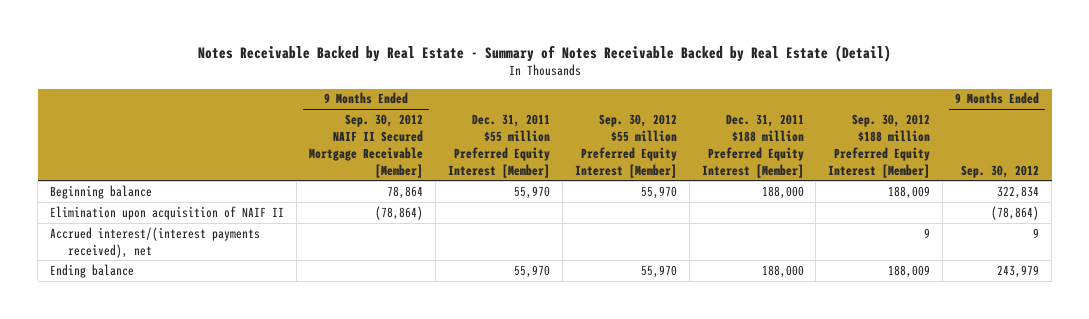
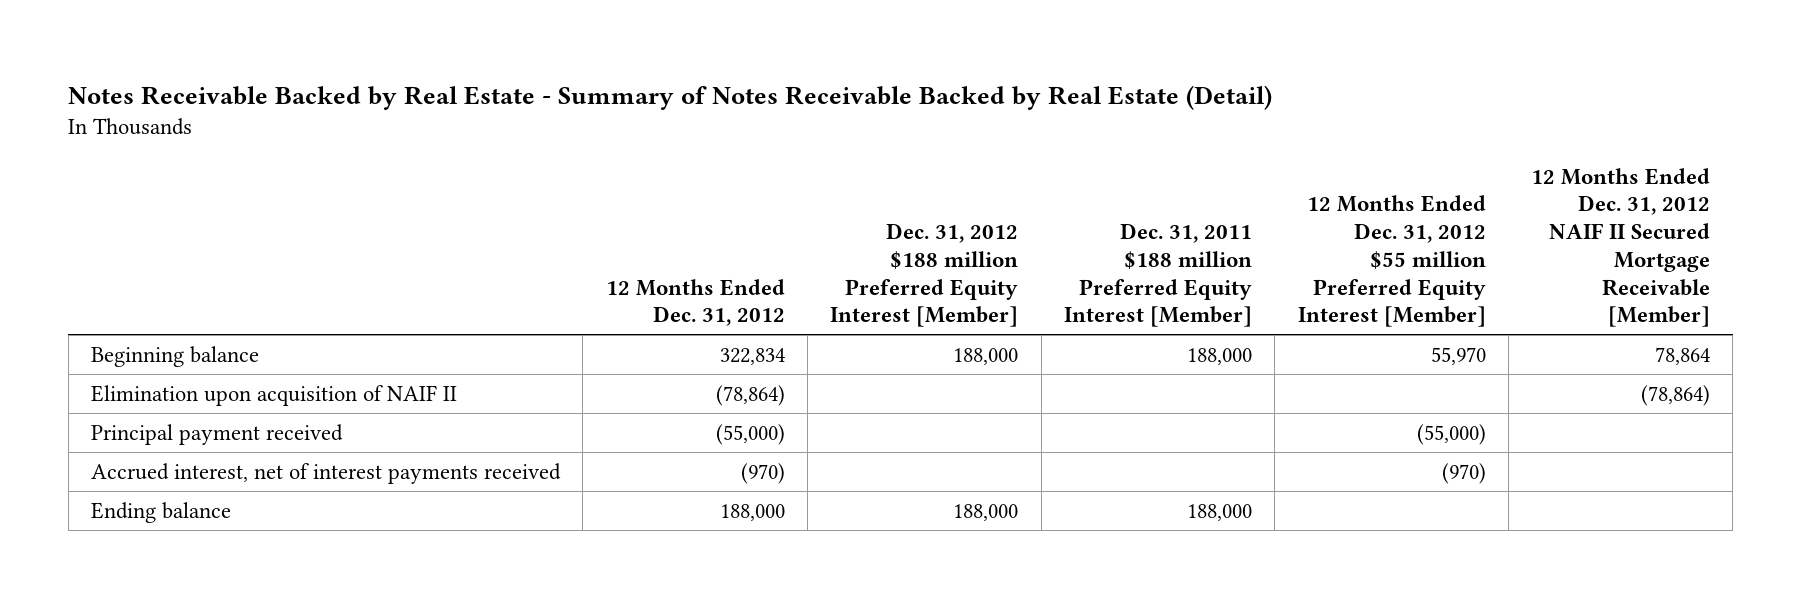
- | 9 Months Ended Sep. 30, 2012 NAIF II Secured Mortgage Receivable [Member] | Dec. 31, 2011 $55 million Preferred Equity Interest [Member] | Sep. 30, 2012 $55 million Preferred Equity Interest [Member] | Dec. 31, 2011 $188 million Preferred Equity Interest [Member] | Sep. 30, 2012 $188 million Preferred Equity Interest [Member] | 9 Months Ended Sep. 30, 2012
+ | 12 Months Ended Dec. 31, 2012 | Dec. 31, 2012 $188 million Preferred Equity Interest [Member] | Dec. 31, 2011 $188 million Preferred Equity Interest [Member] | 12 Months Ended Dec. 31, 2012 $55 million Preferred Equity Interest [Member] | 12 Months Ended Dec. 31, 2012 NAIF II Secured Mortgage Receivable [Member]
- Accrued interest/(interest payments received), net | | | | | 9 | 9
+ Principal payment received | (55,000) | | | (55,000) |
+ Accrued interest, net of interest payments received | (970) | | | (970) |

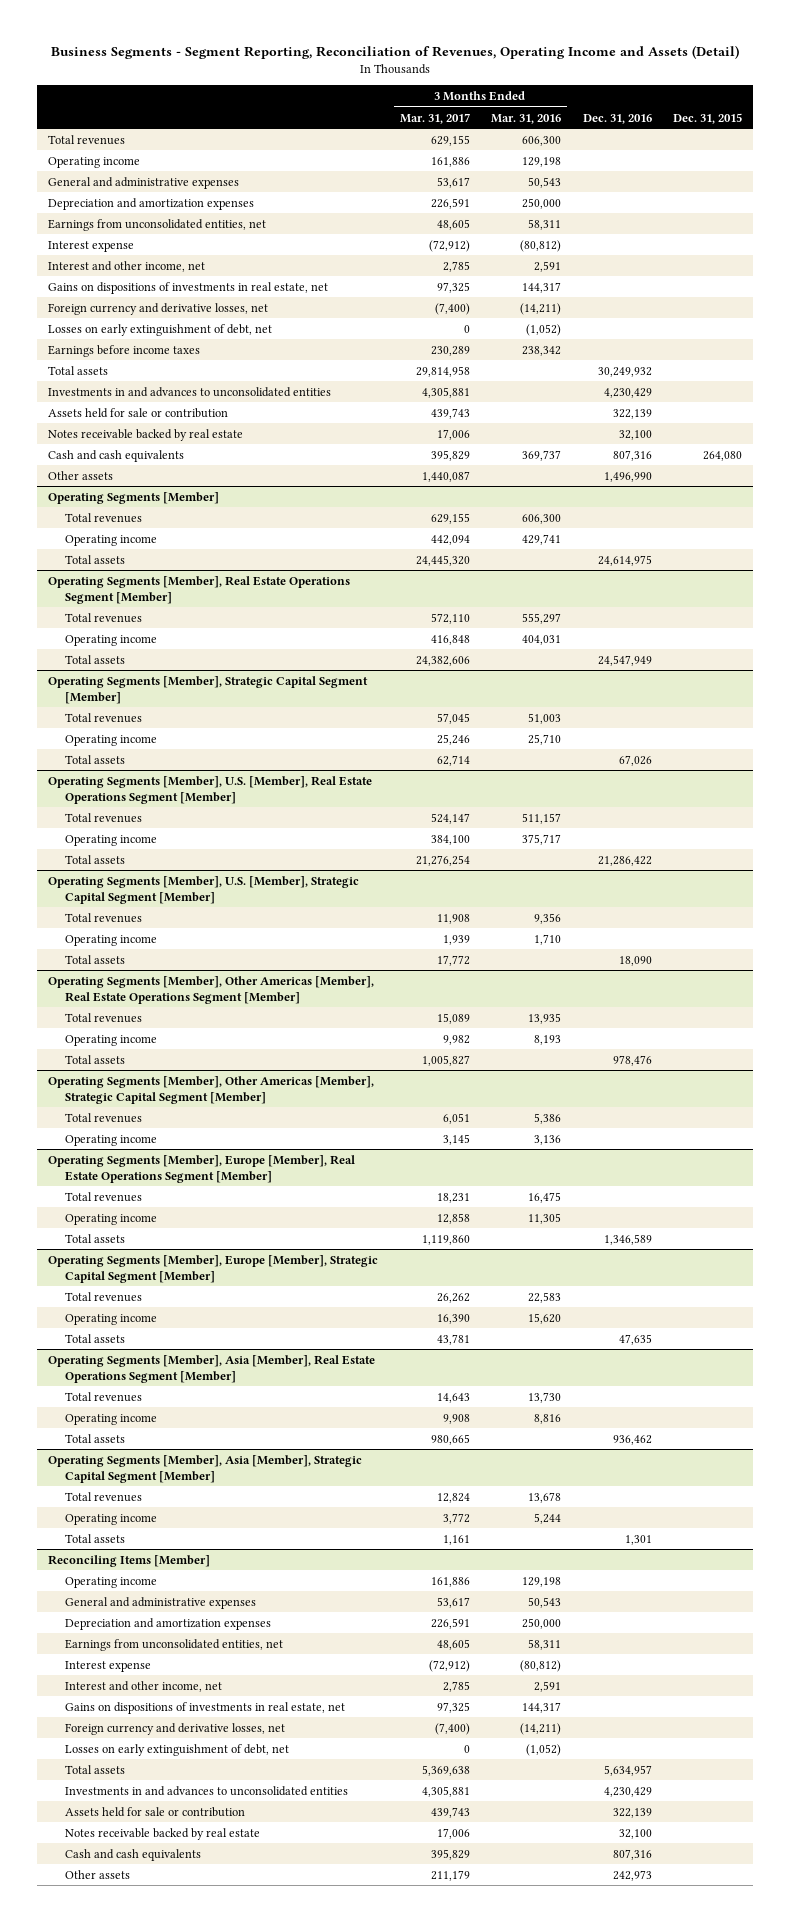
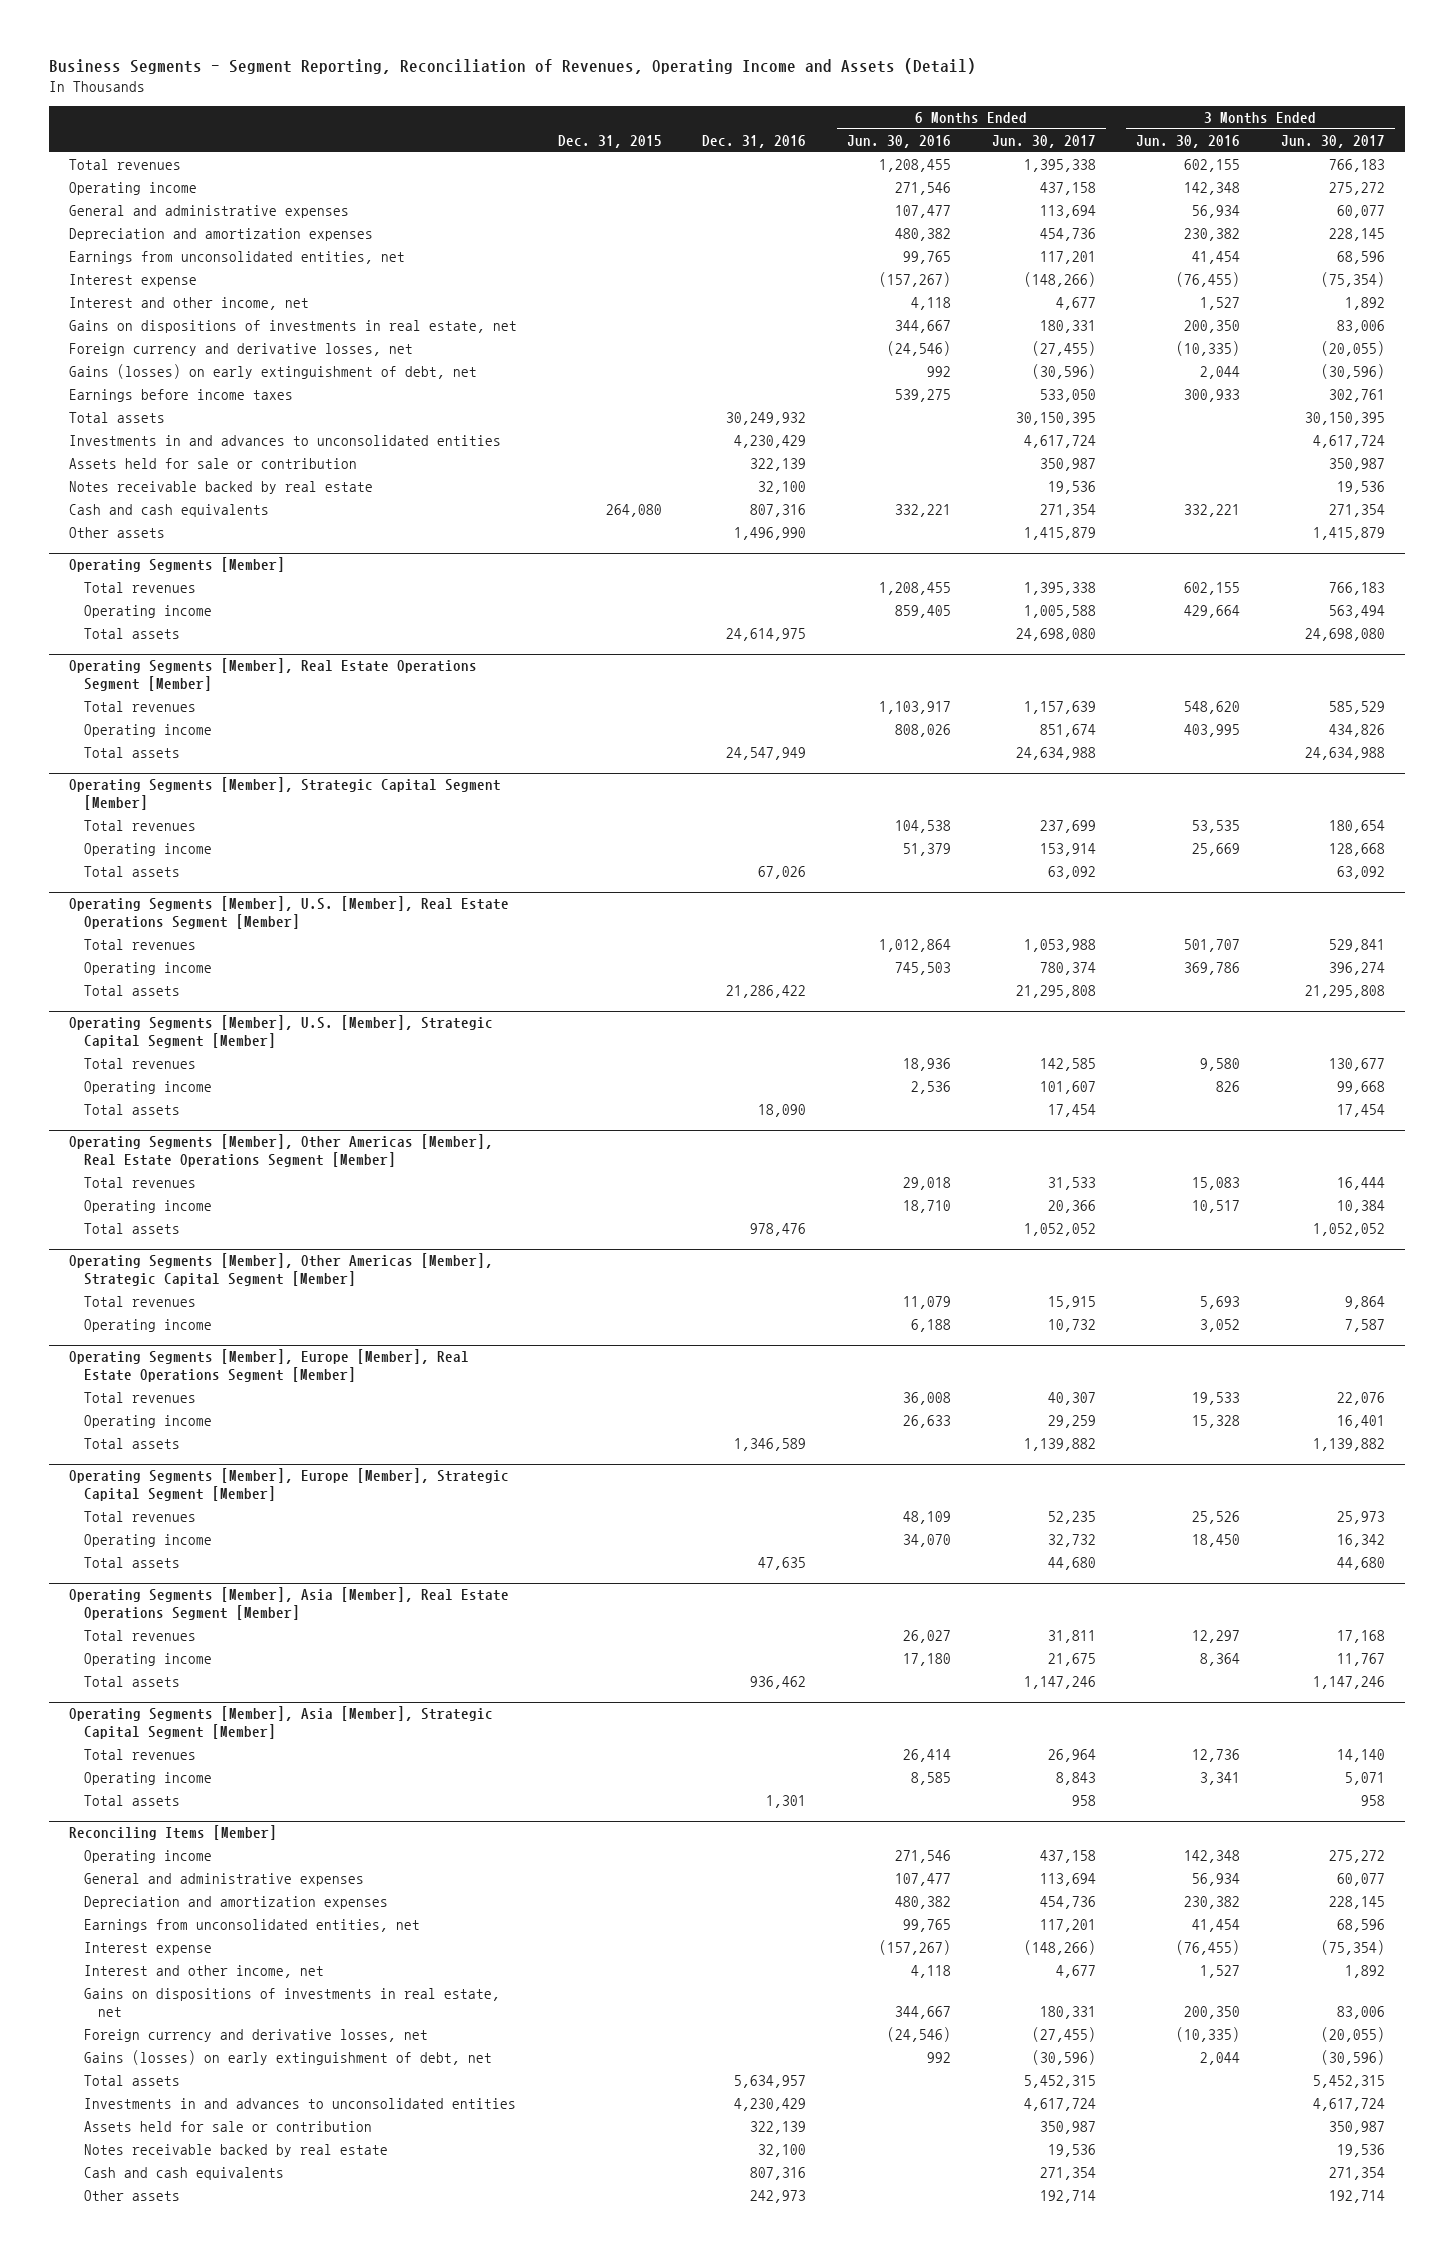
- | 3 Months Ended Mar. 31, 2017 | 3 Months Ended Mar. 31, 2016 | Dec. 31, 2016 | Dec. 31, 2015
+ | Dec. 31, 2015 | Dec. 31, 2016 | 6 Months Ended Jun. 30, 2016 | 6 Months Ended Jun. 30, 2017 | 3 Months Ended Jun. 30, 2016 | 3 Months Ended Jun. 30, 2017
- Losses on early extinguishment of debt, net | 0 | (1,052) | |
+ Gains (losses) on early extinguishment of debt, net | | | 992 | (30,596) | 2,044 | (30,596)
@ Reconciling Items [Member]
- Losses on early extinguishment of debt, net | 0 | (1,052) | |
+ Gains (losses) on early extinguishment of debt, net | | | 992 | (30,596) | 2,044 | (30,596)

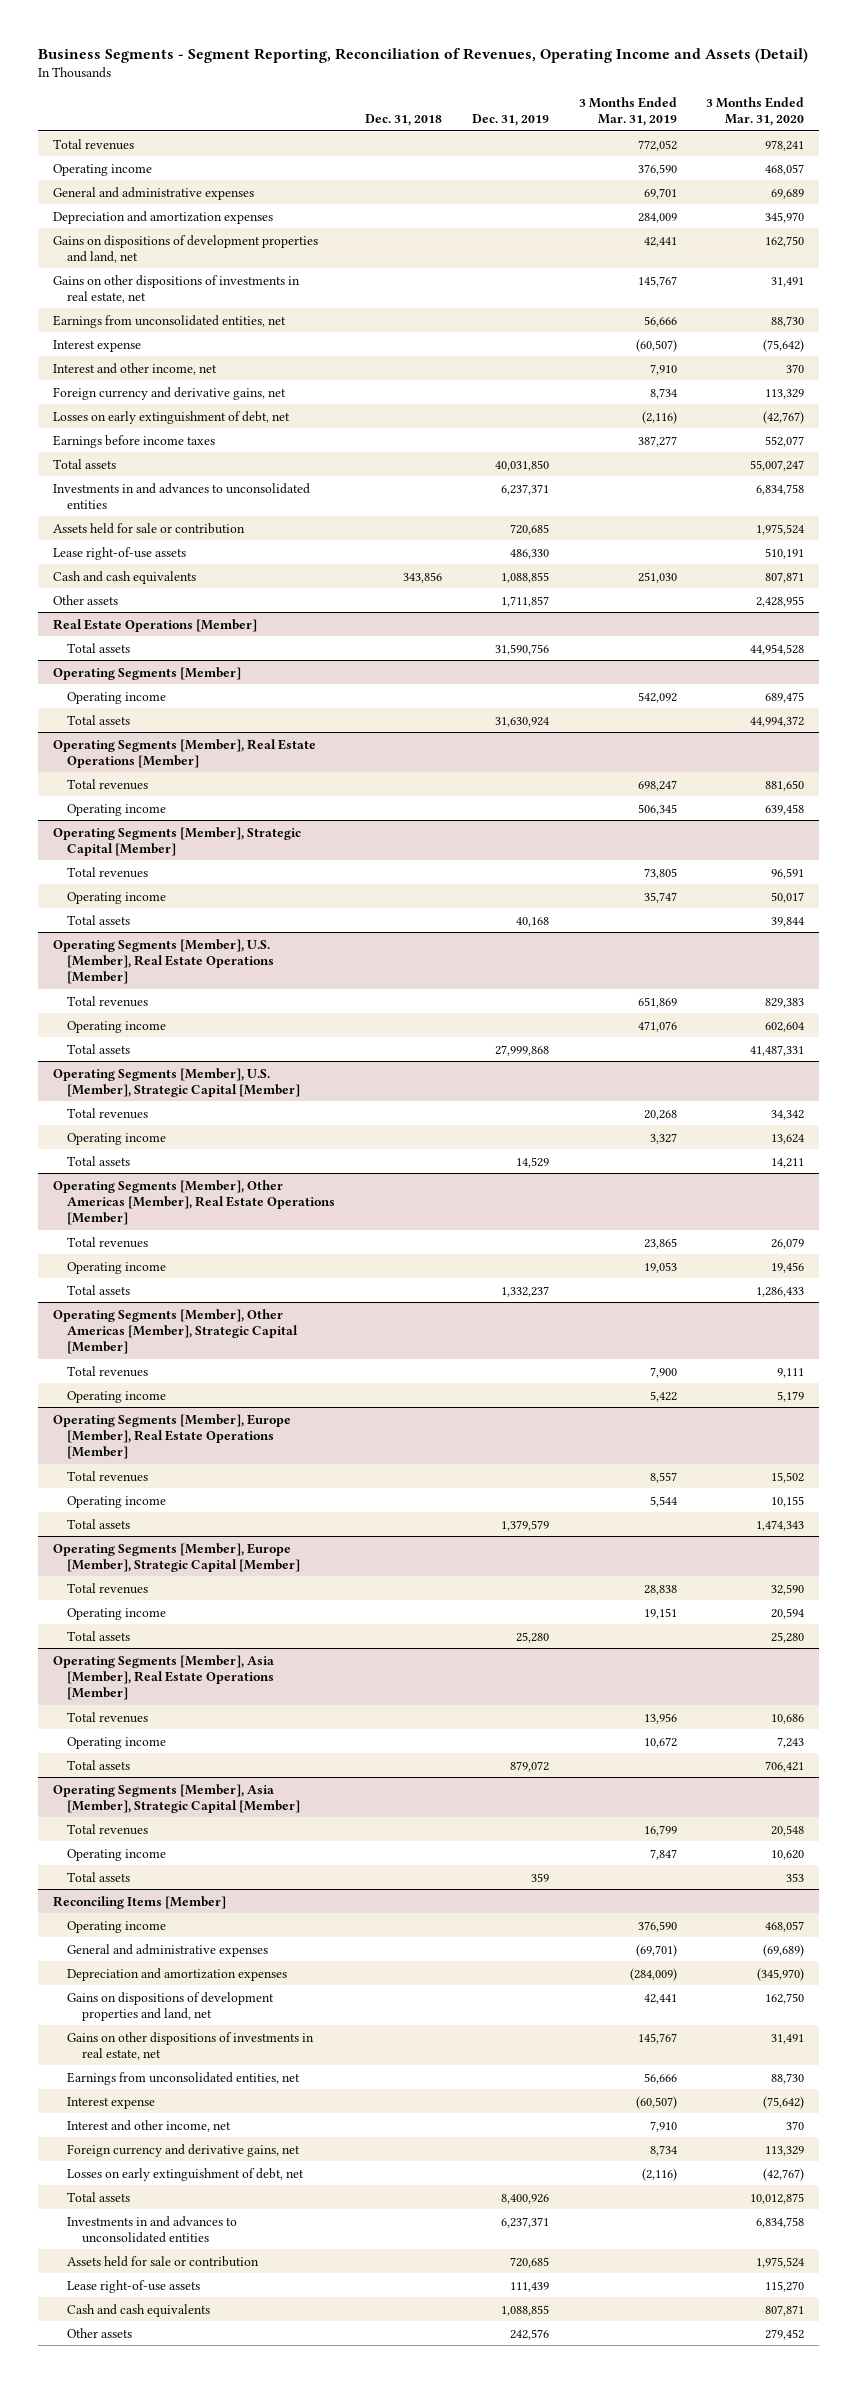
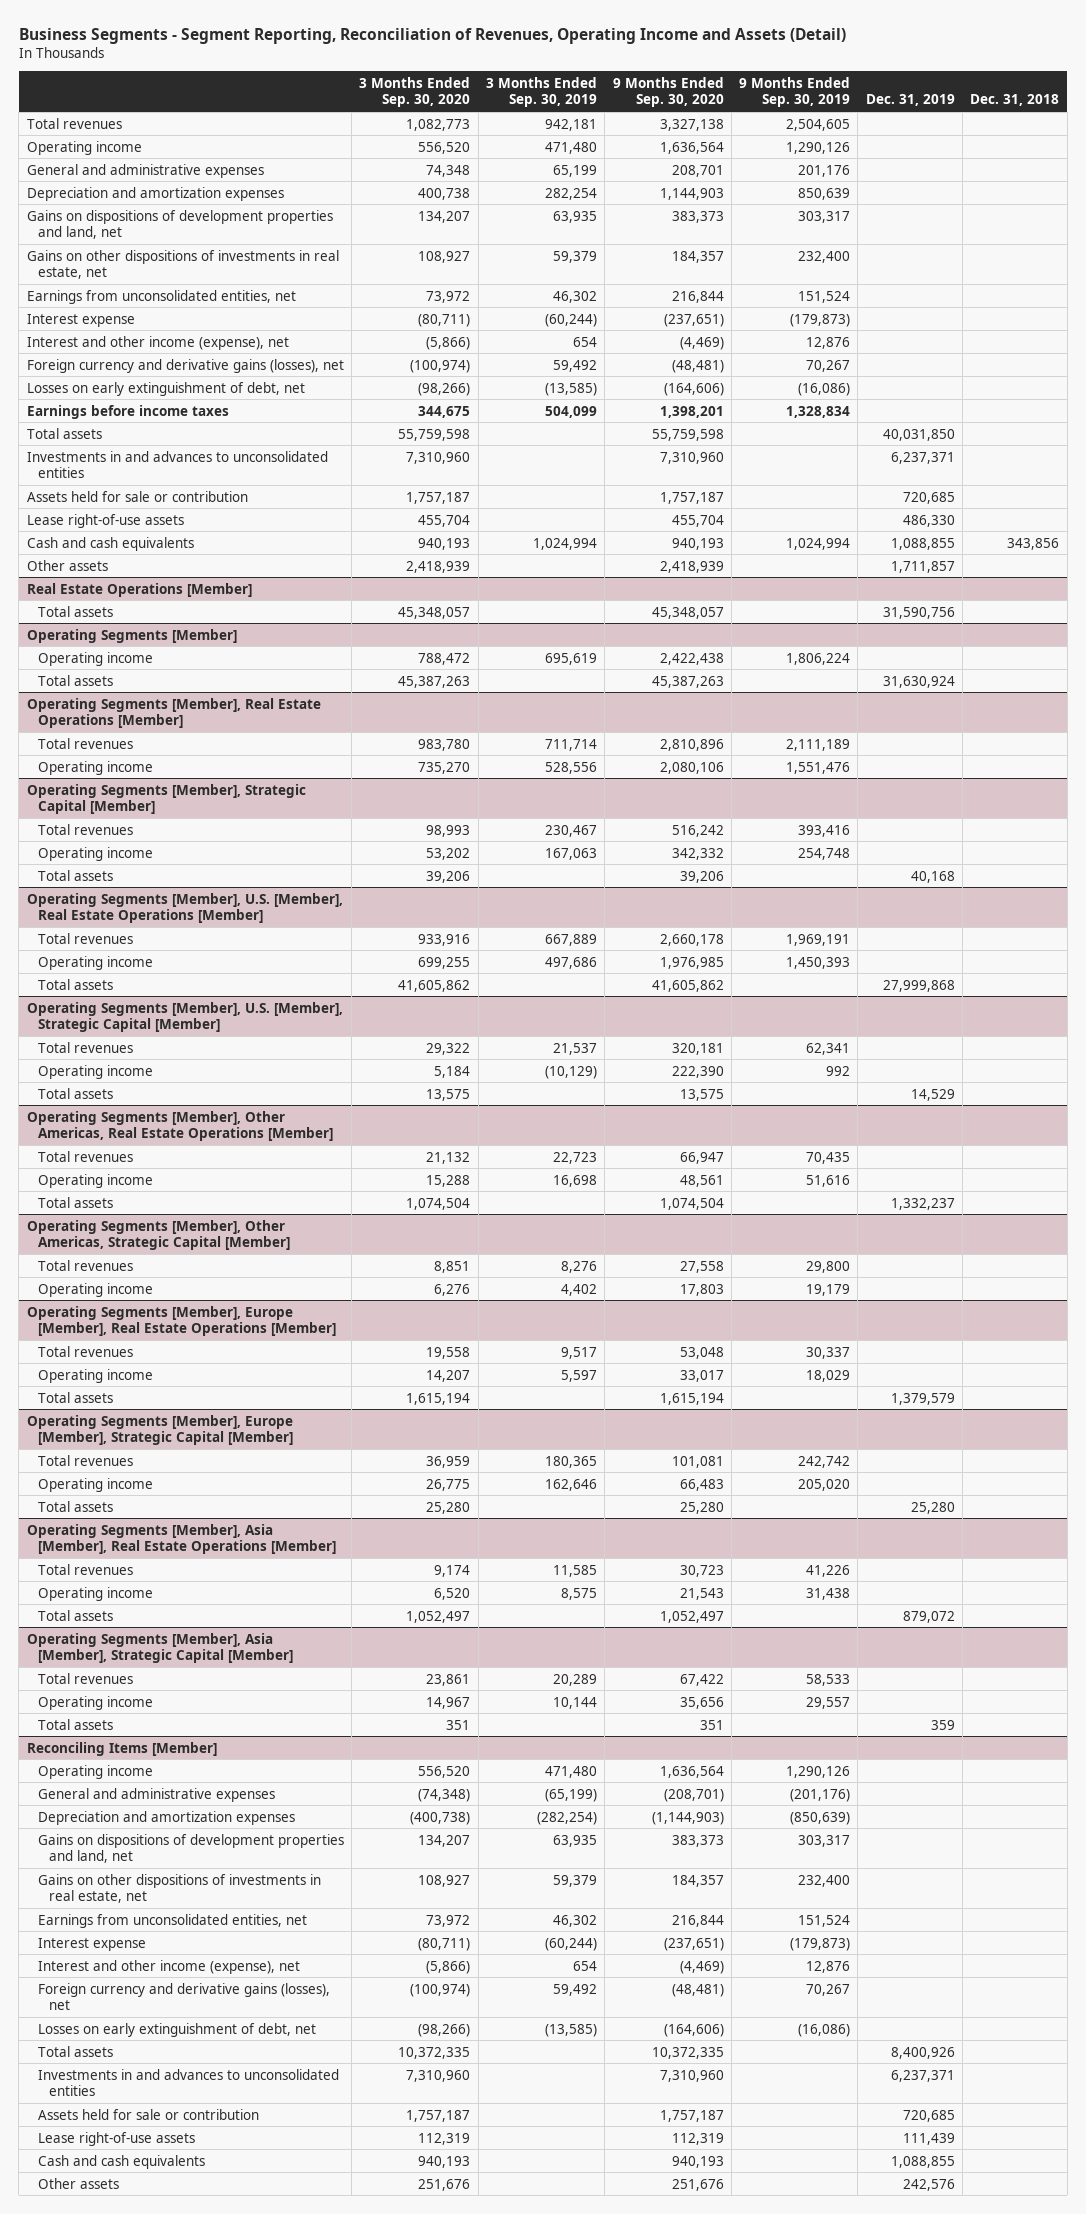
- | Dec. 31, 2018 | Dec. 31, 2019 | 3 Months Ended Mar. 31, 2019 | 3 Months Ended Mar. 31, 2020
+ | 3 Months Ended Sep. 30, 2020 | 3 Months Ended Sep. 30, 2019 | 9 Months Ended Sep. 30, 2020 | 9 Months Ended Sep. 30, 2019 | Dec. 31, 2019 | Dec. 31, 2018
- Interest and other income, net | | | 7,910 | 370
- Foreign currency and derivative gains, net | | | 8,734 | 113,329
+ Interest and other income (expense), net | (5,866) | 654 | (4,469) | 12,876 | |
+ Foreign currency and derivative gains (losses), net | (100,974) | 59,492 | (48,481) | 70,267 | |
- Operating Segments [Member], Other Americas [Member], Real Estate Operations [Member]
+ Operating Segments [Member], Other Americas, Real Estate Operations [Member]
- Operating Segments [Member], Other Americas [Member], Strategic Capital [Member]
+ Operating Segments [Member], Other Americas, Strategic Capital [Member]
@ Reconciling Items [Member]
- Interest and other income, net | | | 7,910 | 370
- Foreign currency and derivative gains, net | | | 8,734 | 113,329
+ Interest and other income (expense), net | (5,866) | 654 | (4,469) | 12,876 | |
+ Foreign currency and derivative gains (losses), net | (100,974) | 59,492 | (48,481) | 70,267 | |

